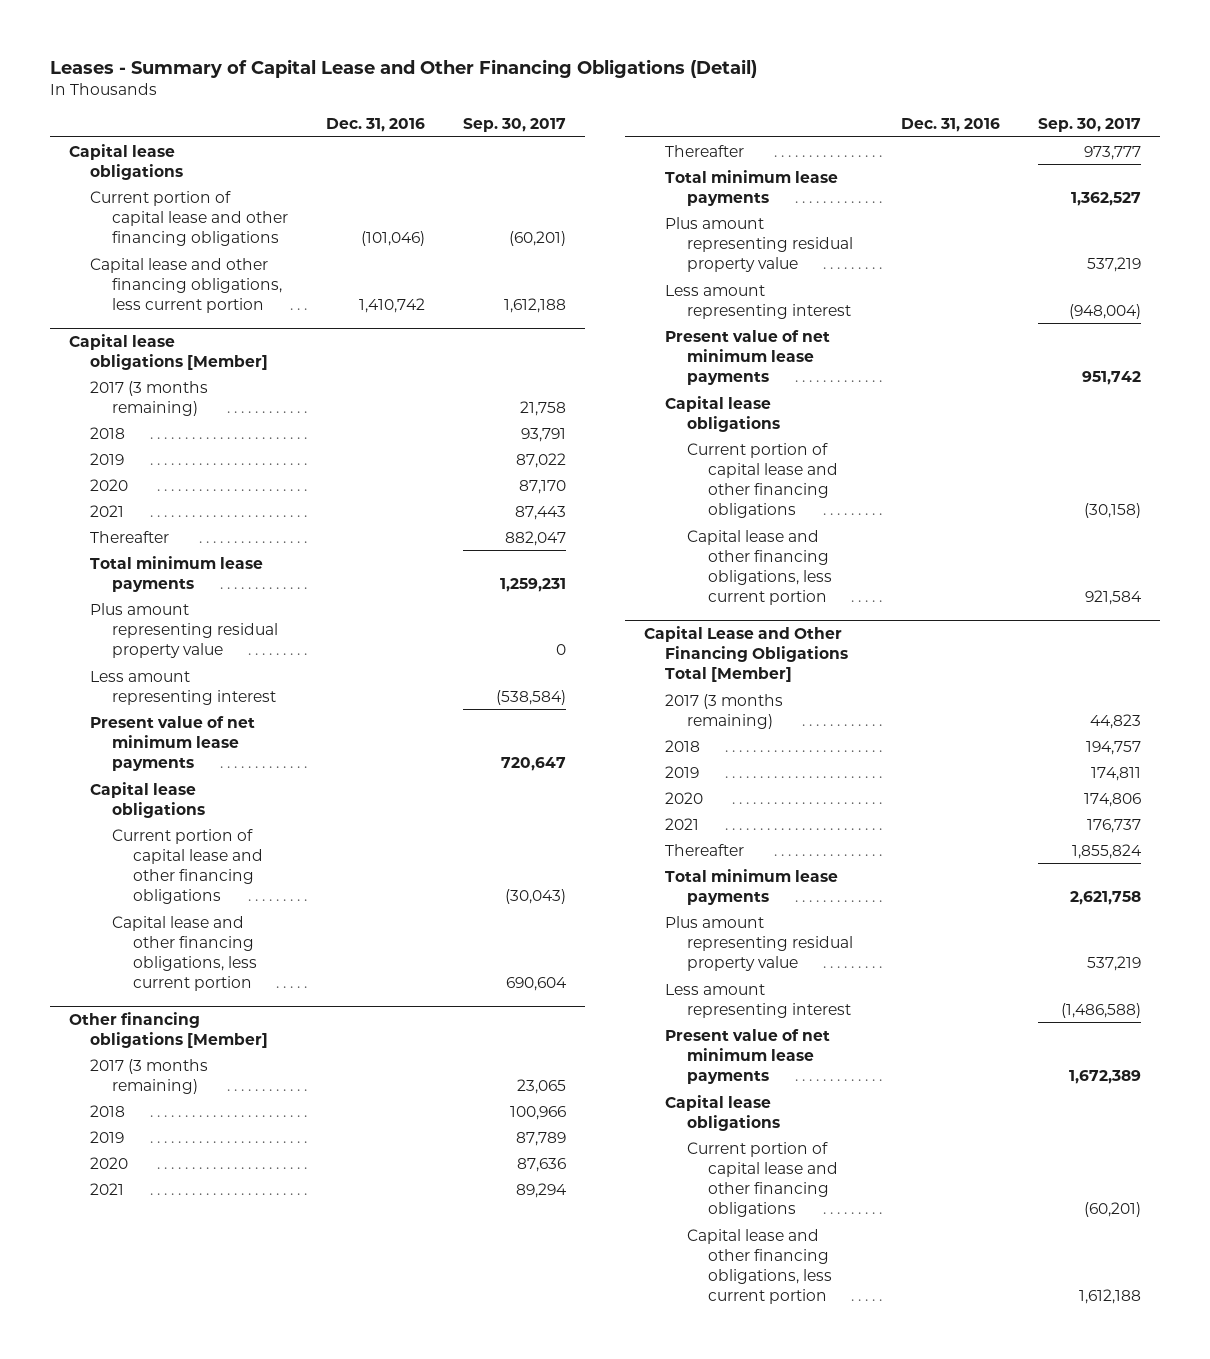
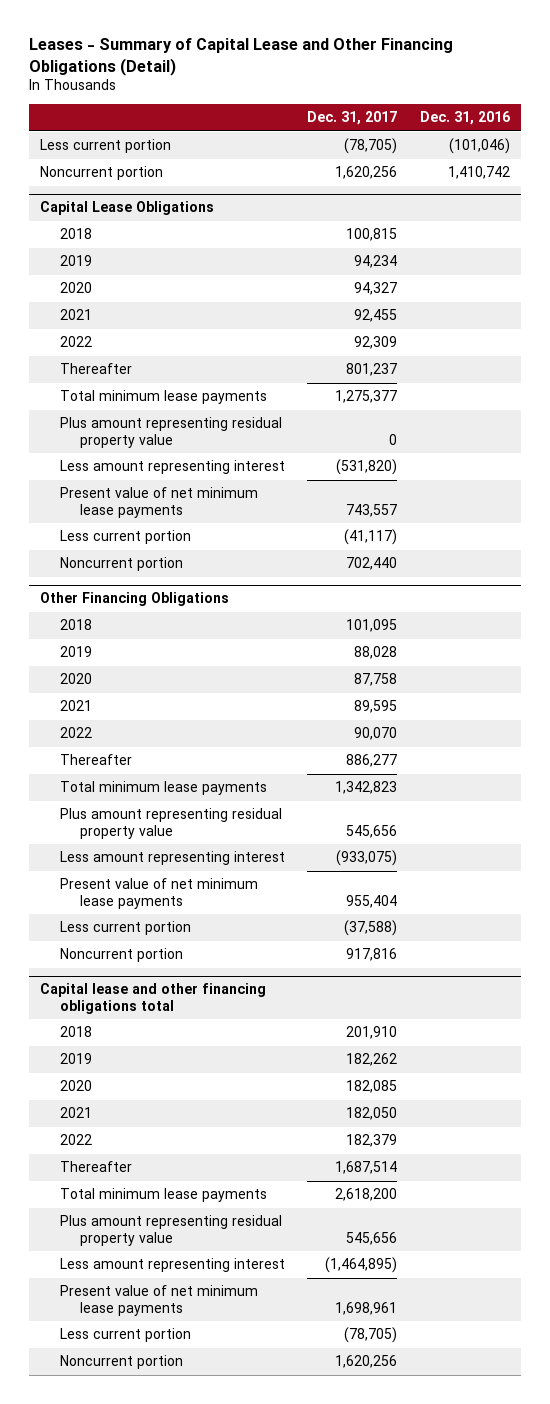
- | Dec. 31, 2016 | Sep. 30, 2017
+ | Dec. 31, 2017 | Dec. 31, 2016
- Capital lease obligations
- Current portion of capital lease and other financing obligations | (101,046) | (60,201)
- Capital lease and other financing obligations, less current portion | 1,410,742 | 1,612,188
- Capital lease obligations [Member]
- 2017 (3 months remaining) | | 21,758
+ Less current portion | (78,705) | (101,046)
+ Noncurrent portion | 1,620,256 | 1,410,742
+ Capital Lease Obligations
+ 2022 | 92,309 |
- Capital lease obligations
- Current portion of capital lease and other financing obligations | | (30,043)
- Capital lease and other financing obligations, less current portion | | 690,604
- Other financing obligations [Member]
- 2017 (3 months remaining) | | 23,065
+ Less current portion | (41,117) |
+ Noncurrent portion | 702,440 |
+ Other Financing Obligations
+ 2022 | 90,070 |
- Capital lease obligations
- Current portion of capital lease and other financing obligations | | (30,158)
- Capital lease and other financing obligations, less current portion | | 921,584
- Capital Lease and Other Financing Obligations Total [Member]
- 2017 (3 months remaining) | | 44,823
+ Less current portion | (37,588) |
+ Noncurrent portion | 917,816 |
+ Capital lease and other financing obligations total
+ 2022 | 182,379 |
- Capital lease obligations
- Current portion of capital lease and other financing obligations | | (60,201)
- Capital lease and other financing obligations, less current portion | | 1,612,188
+ Less current portion | (78,705) |
+ Noncurrent portion | 1,620,256 |

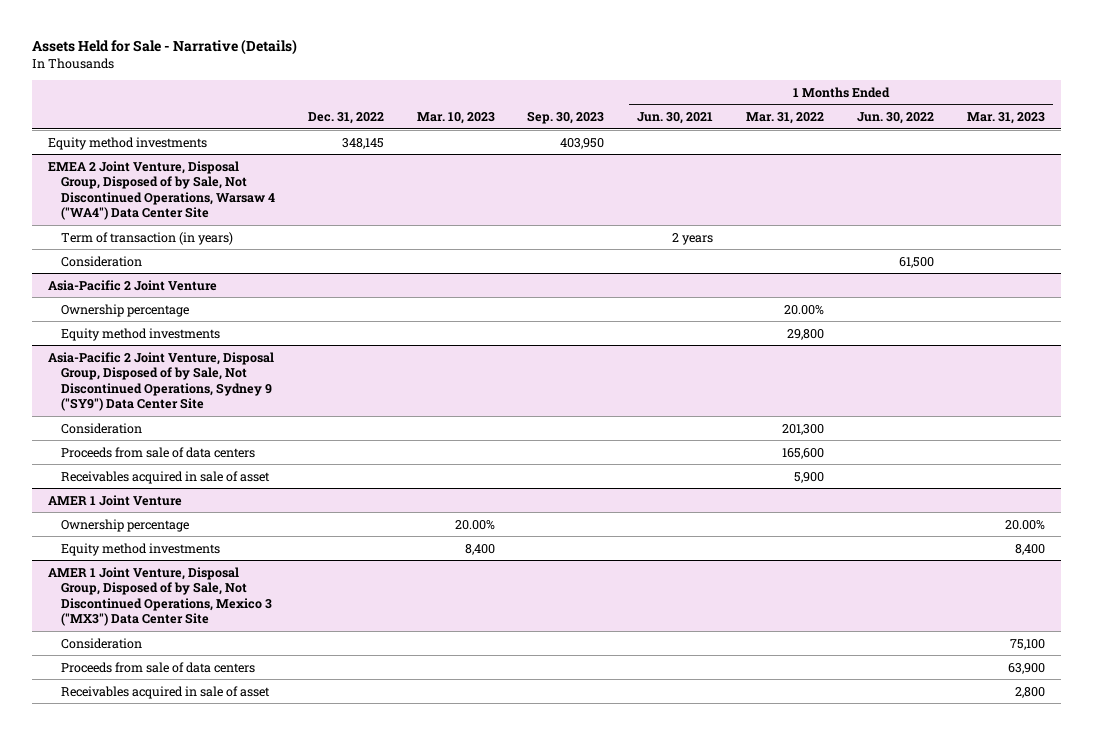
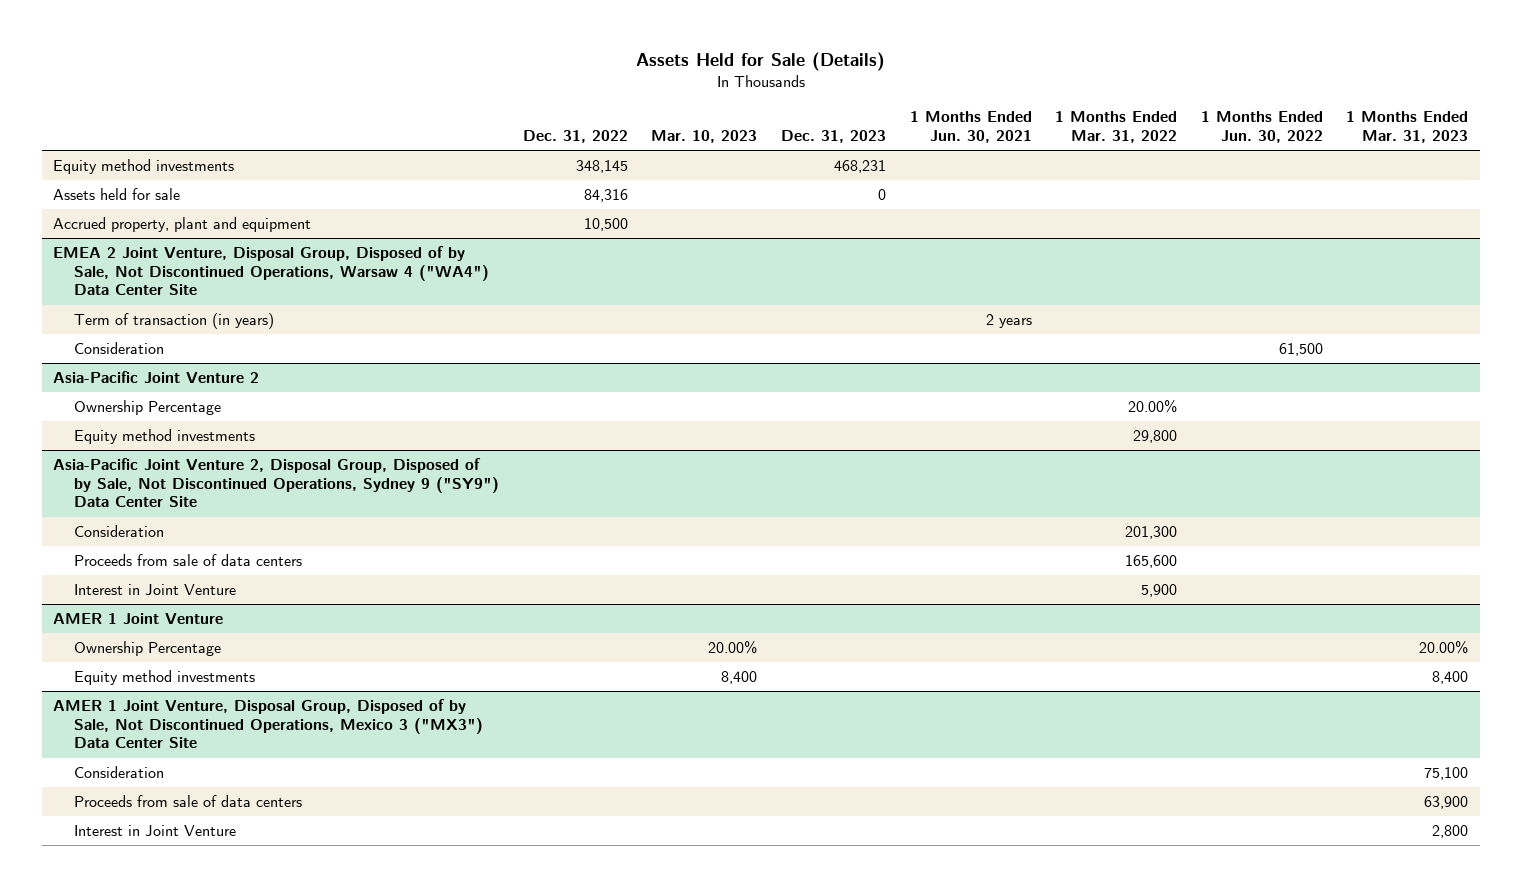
- Assets Held for Sale - Narrative (Details)
+ Assets Held for Sale (Details)
- | Dec. 31, 2022 | Mar. 10, 2023 | Sep. 30, 2023 | 1 Months Ended Jun. 30, 2021 | 1 Months Ended Mar. 31, 2022 | 1 Months Ended Jun. 30, 2022 | 1 Months Ended Mar. 31, 2023
+ | Dec. 31, 2022 | Mar. 10, 2023 | Dec. 31, 2023 | 1 Months Ended Jun. 30, 2021 | 1 Months Ended Mar. 31, 2022 | 1 Months Ended Jun. 30, 2022 | 1 Months Ended Mar. 31, 2023
+ Assets held for sale | 84,316 | | 0 | | | |
+ Accrued property, plant and equipment | 10,500 | | | | | |
- Asia-Pacific 2 Joint Venture
- Ownership percentage | | | | | 20.00% | |
+ Asia-Pacific Joint Venture 2
+ Ownership Percentage | | | | | 20.00% | |
- Asia-Pacific 2 Joint Venture, Disposal Group, Disposed of by Sale, Not Discontinued Operations, Sydney 9 ("SY9") Data Center Site
+ Asia-Pacific Joint Venture 2, Disposal Group, Disposed of by Sale, Not Discontinued Operations, Sydney 9 ("SY9") Data Center Site
- Receivables acquired in sale of asset | | | | | 5,900 | |
+ Interest in Joint Venture | | | | | 5,900 | |
@ AMER 1 Joint Venture
- Ownership percentage | | 20.00% | | | | | 20.00%
+ Ownership Percentage | | 20.00% | | | | | 20.00%
@ AMER 1 Joint Venture, Disposal Group, Disposed of by Sale, Not Discontinued Operations, Mexico 3 ("MX3") Data Center Site
- Receivables acquired in sale of asset | | | | | | | 2,800
+ Interest in Joint Venture | | | | | | | 2,800

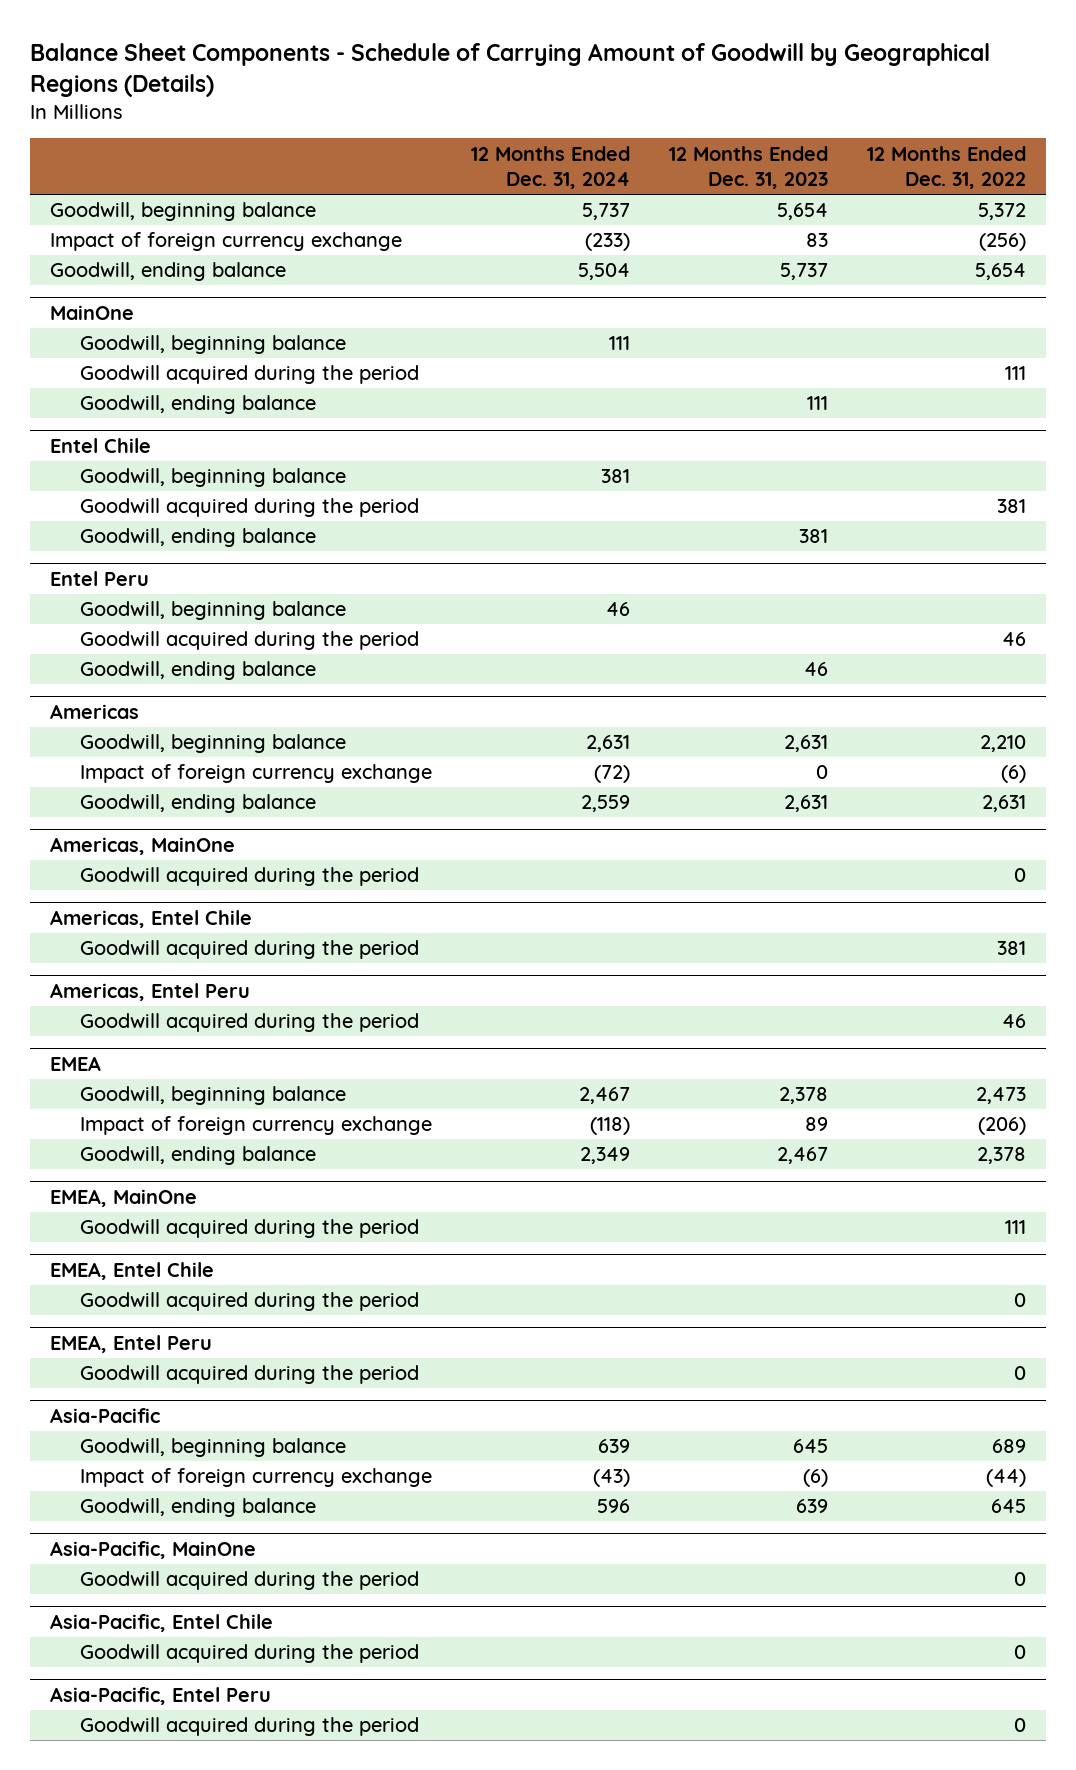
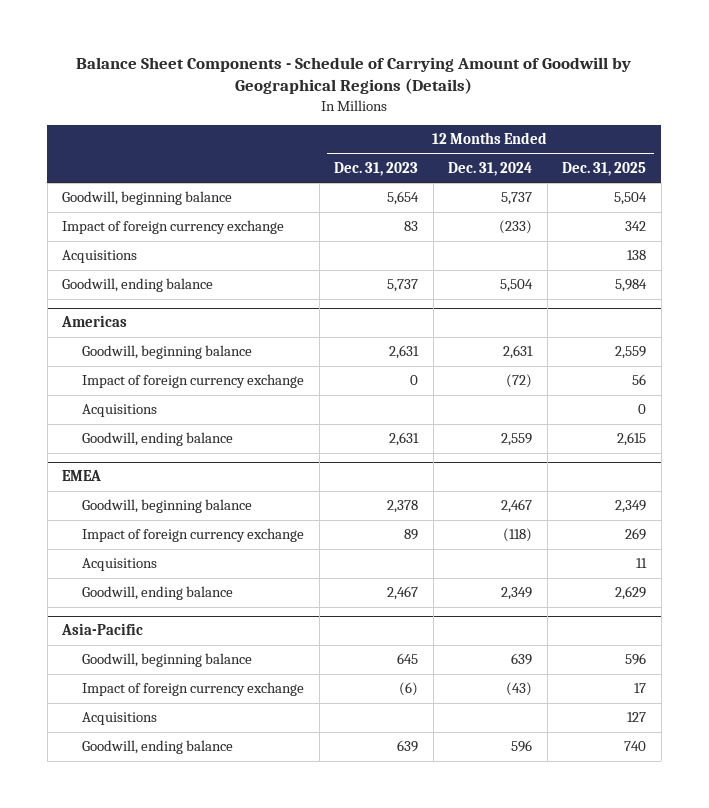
- | 12 Months Ended Dec. 31, 2024 | 12 Months Ended Dec. 31, 2023 | 12 Months Ended Dec. 31, 2022
+ | 12 Months Ended Dec. 31, 2023 | 12 Months Ended Dec. 31, 2024 | 12 Months Ended Dec. 31, 2025
+ Acquisitions | | | 138
- MainOne
- Goodwill, beginning balance | 111 | |
- Goodwill acquired during the period | | | 111
- Goodwill, ending balance | | 111 |
- Entel Chile
- Goodwill, beginning balance | 381 | |
- Goodwill acquired during the period | | | 381
- Goodwill, ending balance | | 381 |
- Entel Peru
- Goodwill, beginning balance | 46 | |
- Goodwill acquired during the period | | | 46
- Goodwill, ending balance | | 46 |
@ Americas
+ Acquisitions | | | 0
- Americas, MainOne
- Goodwill acquired during the period | | | 0
- Americas, Entel Chile
- Goodwill acquired during the period | | | 381
- Americas, Entel Peru
- Goodwill acquired during the period | | | 46
@ EMEA
+ Acquisitions | | | 11
- EMEA, MainOne
- Goodwill acquired during the period | | | 111
- EMEA, Entel Chile
- Goodwill acquired during the period | | | 0
- EMEA, Entel Peru
- Goodwill acquired during the period | | | 0
@ Asia-Pacific
+ Acquisitions | | | 127
- Asia-Pacific, MainOne
- Goodwill acquired during the period | | | 0
- Asia-Pacific, Entel Chile
- Goodwill acquired during the period | | | 0
- Asia-Pacific, Entel Peru
- Goodwill acquired during the period | | | 0

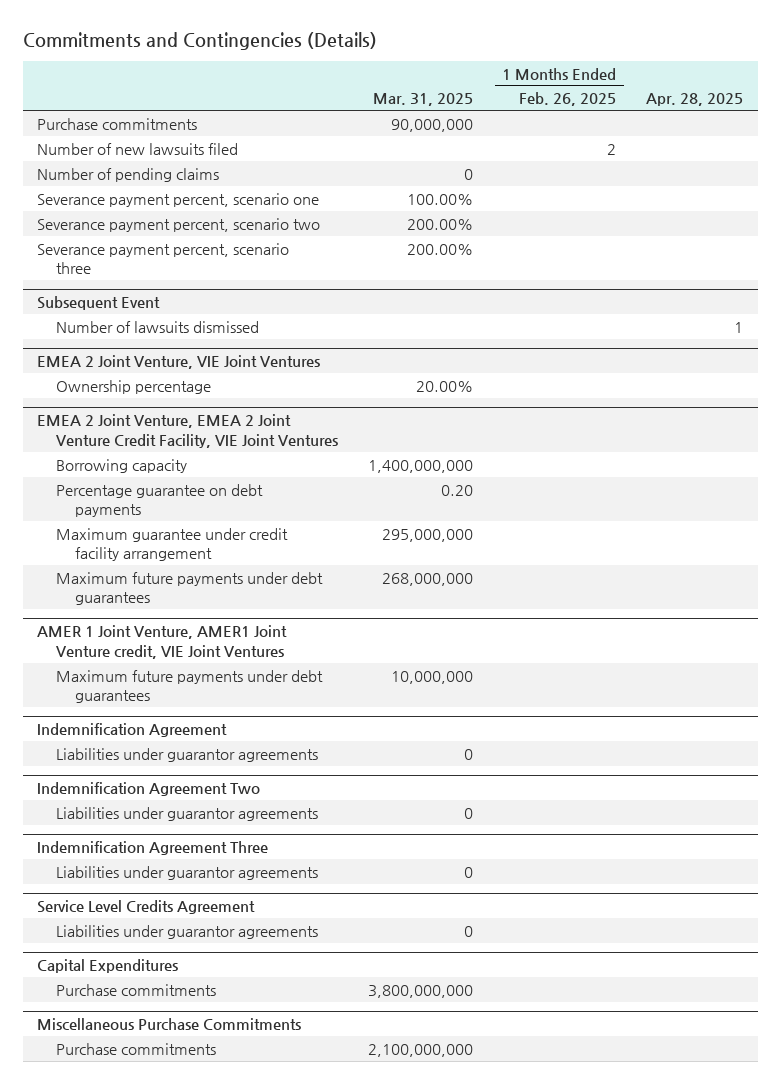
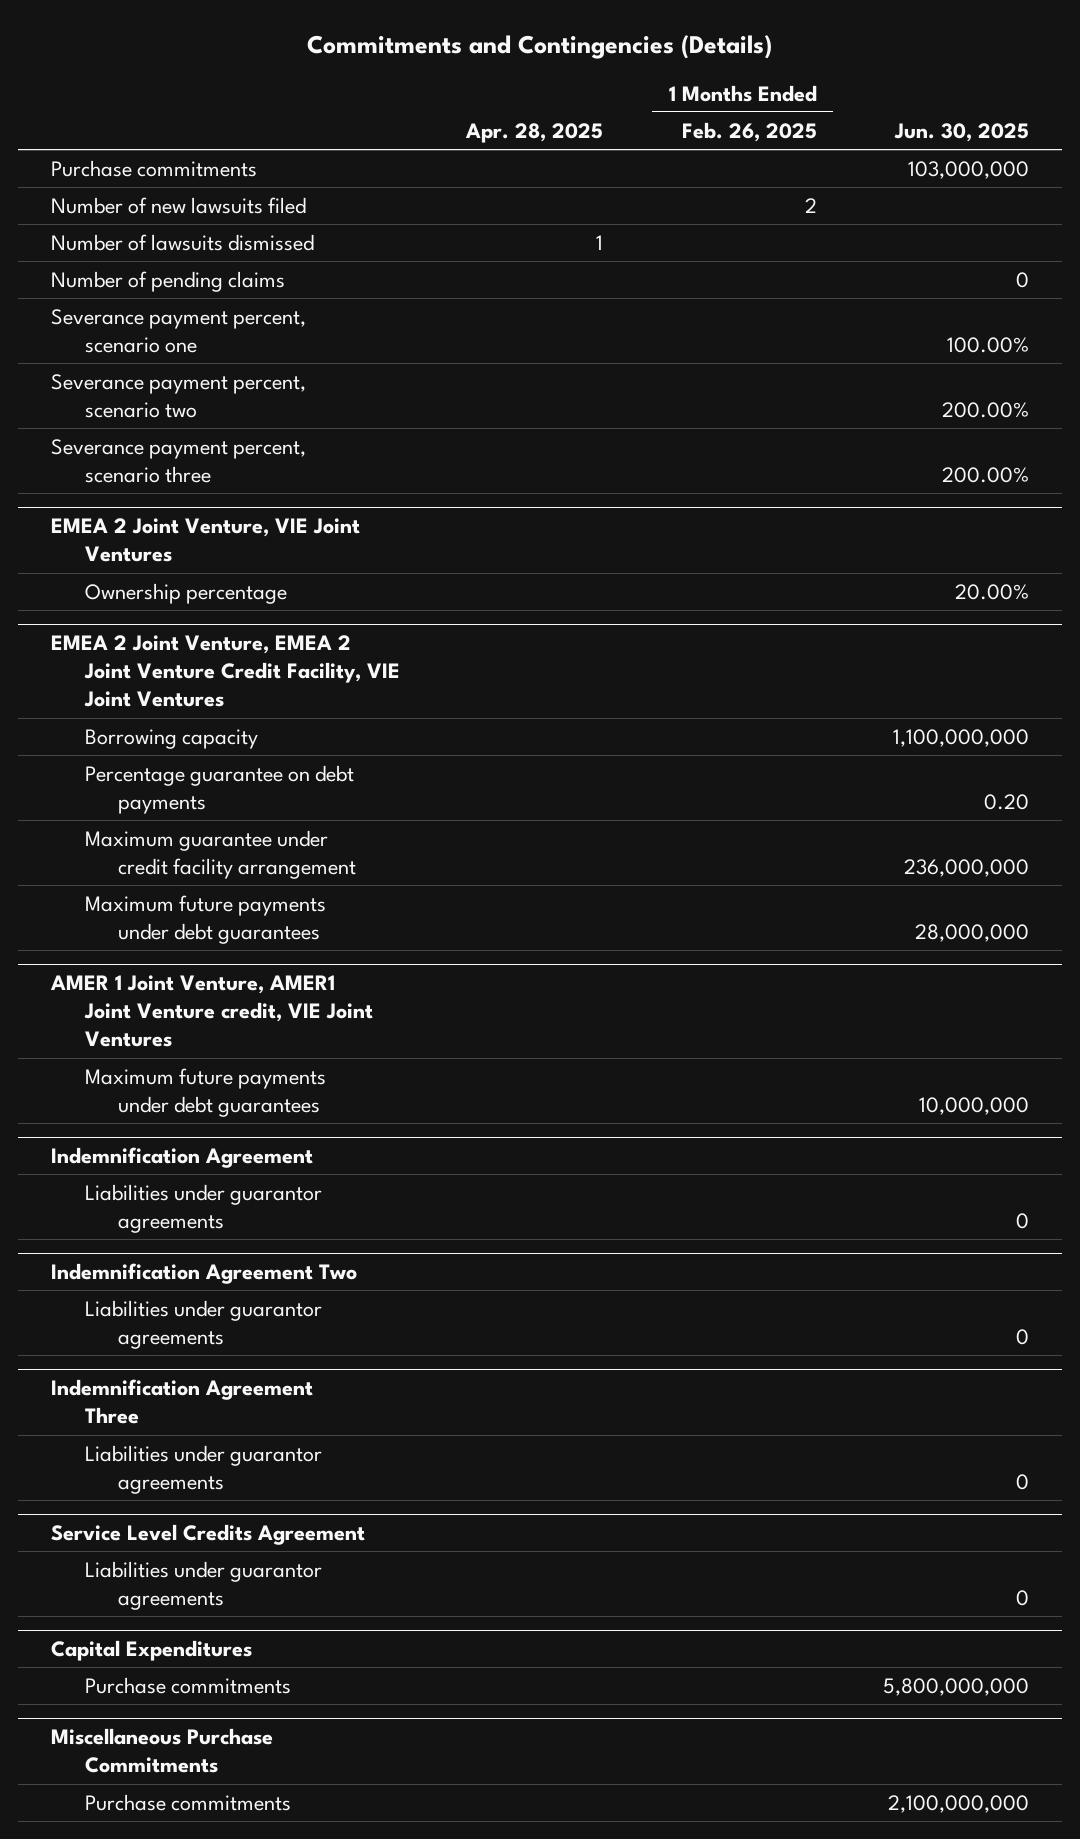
- | Mar. 31, 2025 | 1 Months Ended Feb. 26, 2025 | Apr. 28, 2025
+ | Apr. 28, 2025 | 1 Months Ended Feb. 26, 2025 | Jun. 30, 2025
+ Number of lawsuits dismissed | 1 | |
- Subsequent Event
- Number of lawsuits dismissed | | | 1

